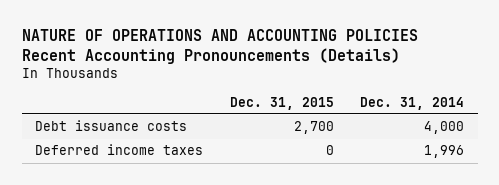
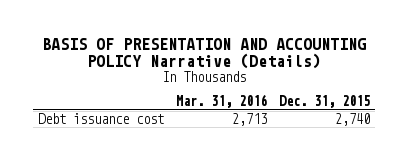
- NATURE OF OPERATIONS AND ACCOUNTING POLICIES Recent Accounting Pronouncements (Details)
+ BASIS OF PRESENTATION AND ACCOUNTING POLICY Narrative (Details)
- | Dec. 31, 2015 | Dec. 31, 2014
+ | Mar. 31, 2016 | Dec. 31, 2015
- Debt issuance costs | 2,700 | 4,000
- Deferred income taxes | 0 | 1,996
+ Debt issuance cost | 2,713 | 2,740

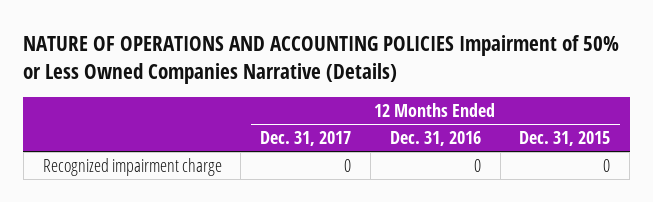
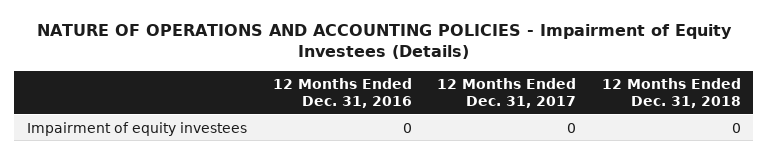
- NATURE OF OPERATIONS AND ACCOUNTING POLICIES Impairment of 50% or Less Owned Companies Narrative (Details)
+ NATURE OF OPERATIONS AND ACCOUNTING POLICIES - Impairment of Equity Investees (Details)
- | 12 Months Ended Dec. 31, 2017 | 12 Months Ended Dec. 31, 2016 | 12 Months Ended Dec. 31, 2015
+ | 12 Months Ended Dec. 31, 2016 | 12 Months Ended Dec. 31, 2017 | 12 Months Ended Dec. 31, 2018
- Recognized impairment charge | 0 | 0 | 0
+ Impairment of equity investees | 0 | 0 | 0

